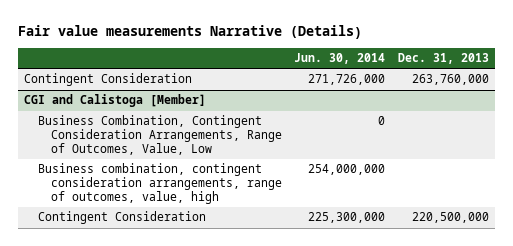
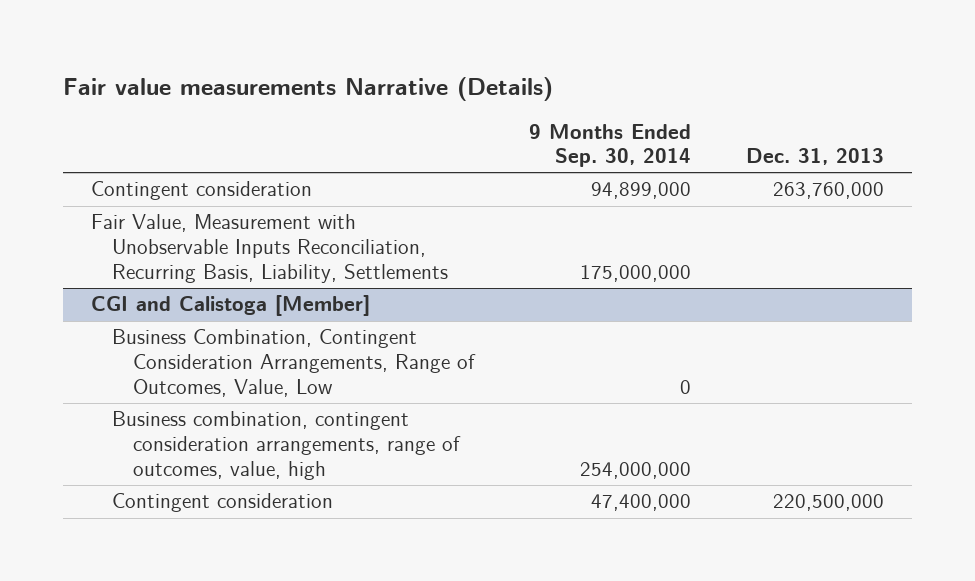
- | Jun. 30, 2014 | Dec. 31, 2013
+ | 9 Months Ended Sep. 30, 2014 | Dec. 31, 2013
- Contingent Consideration | 271,726,000 | 263,760,000
+ Contingent consideration | 94,899,000 | 263,760,000
+ Fair Value, Measurement with Unobservable Inputs Reconciliation, Recurring Basis, Liability, Settlements | 175,000,000 |
@ CGI and Calistoga [Member]
- Contingent Consideration | 225,300,000 | 220,500,000
+ Contingent consideration | 47,400,000 | 220,500,000

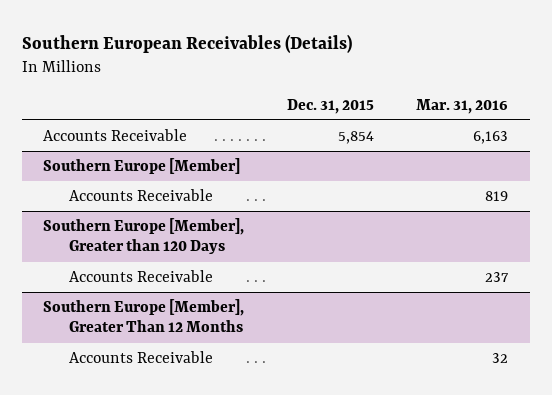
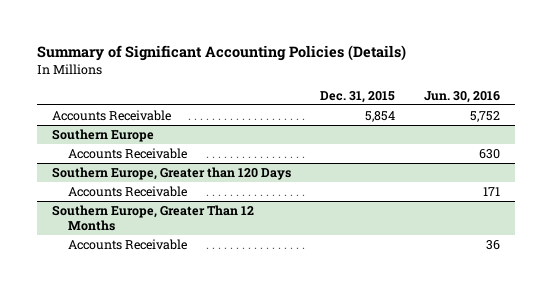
- Southern European Receivables (Details)
+ Summary of Significant Accounting Policies (Details)
- | Dec. 31, 2015 | Mar. 31, 2016
+ | Dec. 31, 2015 | Jun. 30, 2016
- Southern Europe [Member]
+ Southern Europe
- Southern Europe [Member], Greater than 120 Days
+ Southern Europe, Greater than 120 Days
- Southern Europe [Member], Greater Than 12 Months
+ Southern Europe, Greater Than 12 Months

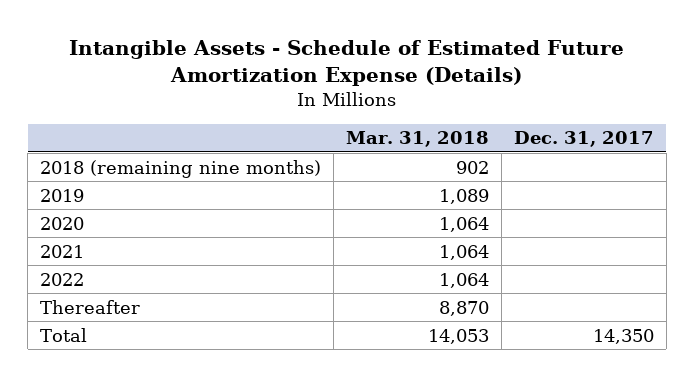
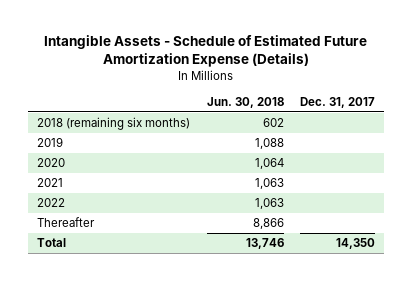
- | Mar. 31, 2018 | Dec. 31, 2017
+ | Jun. 30, 2018 | Dec. 31, 2017
- 2018 (remaining nine months) | 902 |
+ 2018 (remaining six months) | 602 |

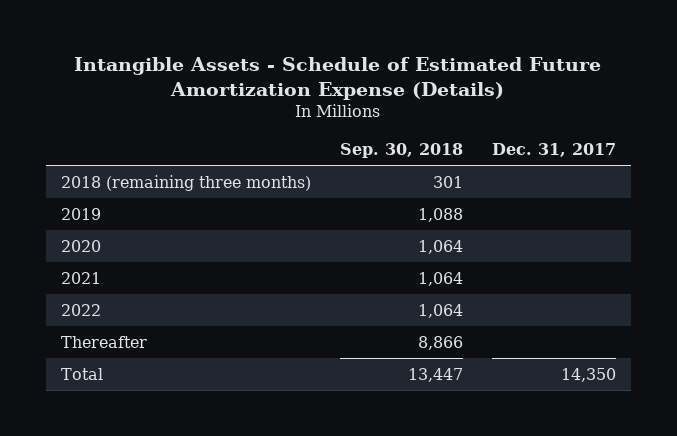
- | Jun. 30, 2018 | Dec. 31, 2017
+ | Sep. 30, 2018 | Dec. 31, 2017
- 2018 (remaining six months) | 602 |
+ 2018 (remaining three months) | 301 |

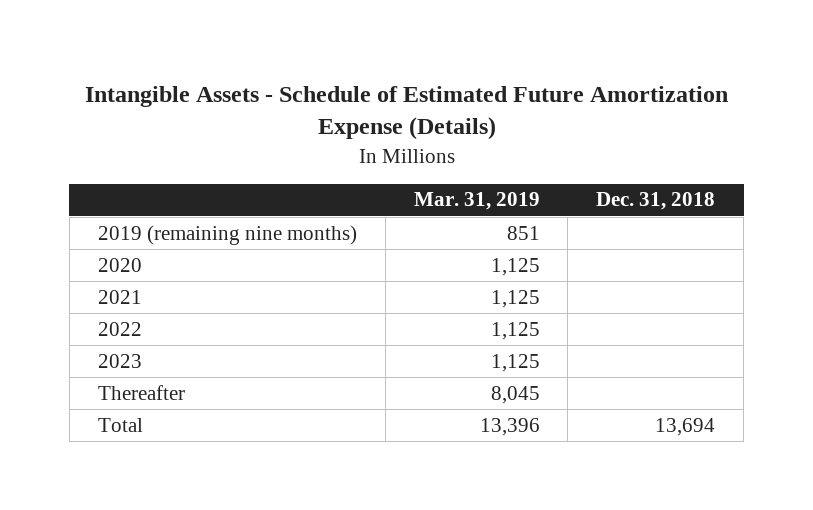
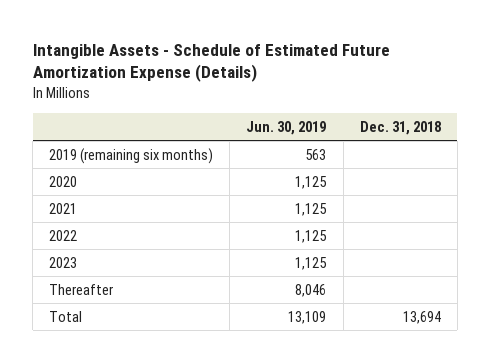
- | Mar. 31, 2019 | Dec. 31, 2018
+ | Jun. 30, 2019 | Dec. 31, 2018
- 2019 (remaining nine months) | 851 |
+ 2019 (remaining six months) | 563 |

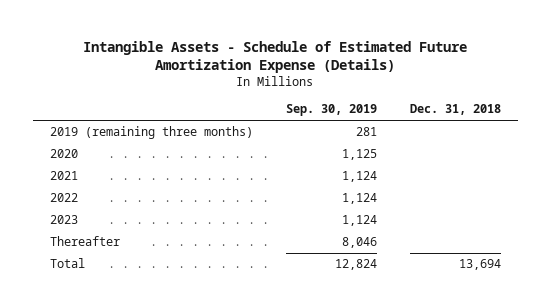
- | Jun. 30, 2019 | Dec. 31, 2018
+ | Sep. 30, 2019 | Dec. 31, 2018
- 2019 (remaining six months) | 563 |
+ 2019 (remaining three months) | 281 |

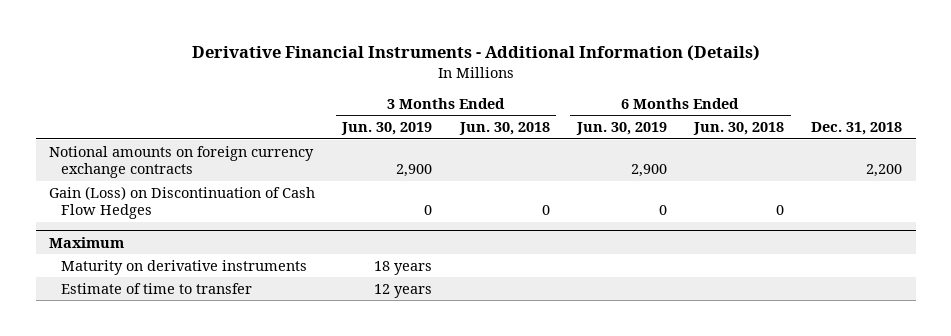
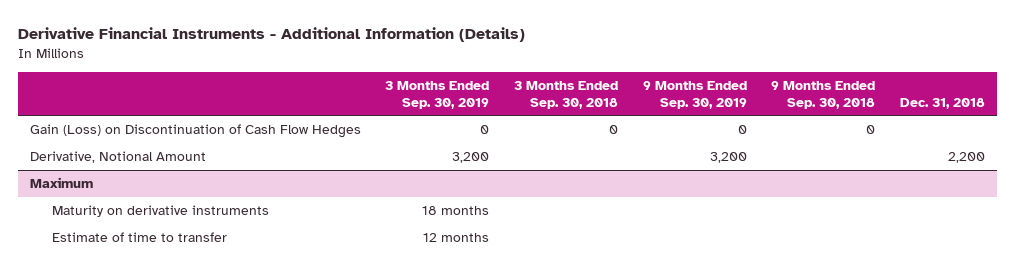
- | 3 Months Ended Jun. 30, 2019 | 3 Months Ended Jun. 30, 2018 | 6 Months Ended Jun. 30, 2019 | 6 Months Ended Jun. 30, 2018 | Dec. 31, 2018
+ | 3 Months Ended Sep. 30, 2019 | 3 Months Ended Sep. 30, 2018 | 9 Months Ended Sep. 30, 2019 | 9 Months Ended Sep. 30, 2018 | Dec. 31, 2018
- Notional amounts on foreign currency exchange contracts | 2,900 | | 2,900 | | 2,200
+ Derivative, Notional Amount | 3,200 | | 3,200 | | 2,200

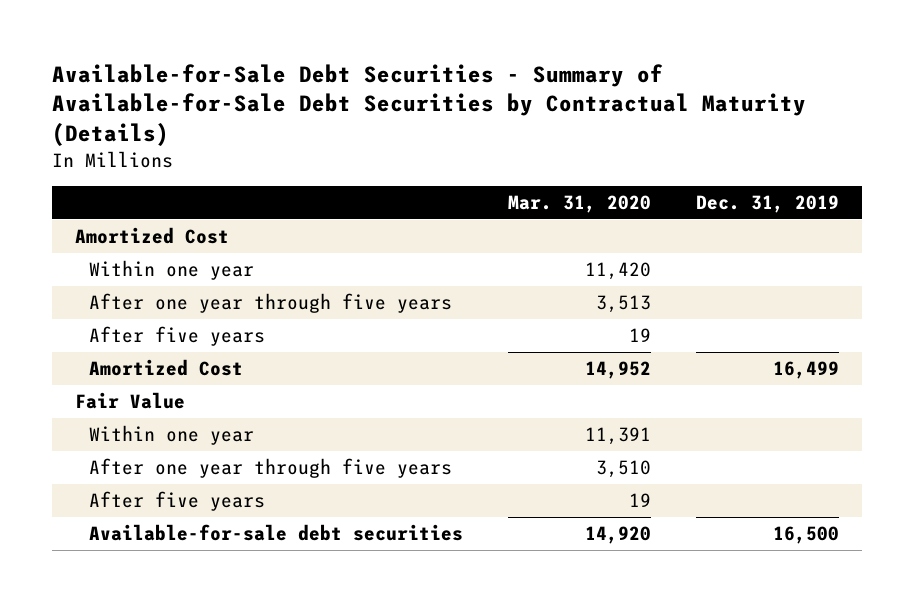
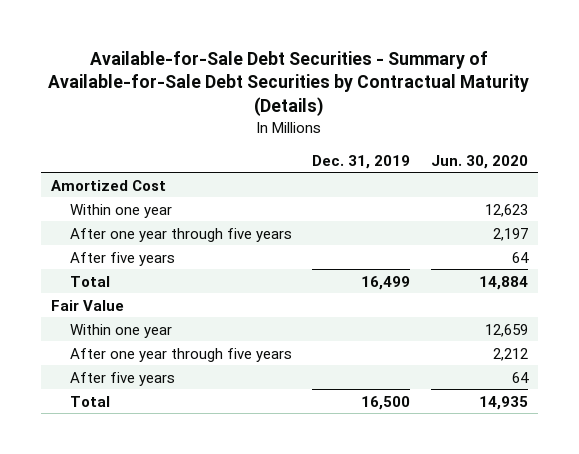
- | Mar. 31, 2020 | Dec. 31, 2019
+ | Dec. 31, 2019 | Jun. 30, 2020
- Amortized Cost | 14,952 | 16,499
+ Total | 16,499 | 14,884
- Available-for-sale debt securities | 14,920 | 16,500
+ Total | 16,500 | 14,935

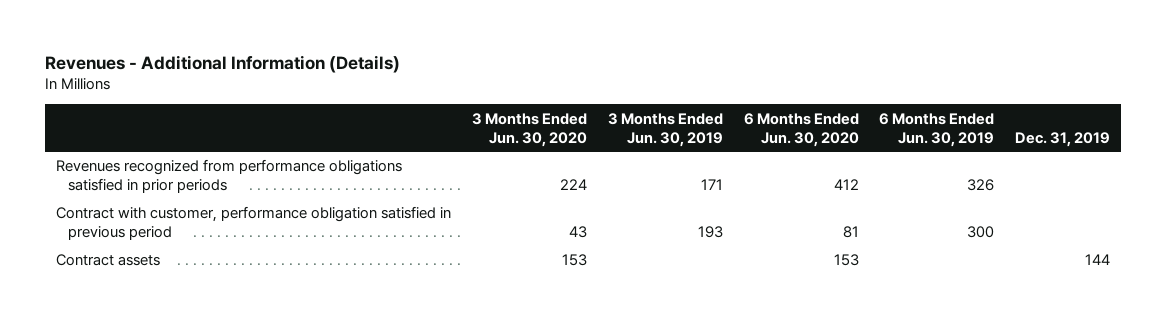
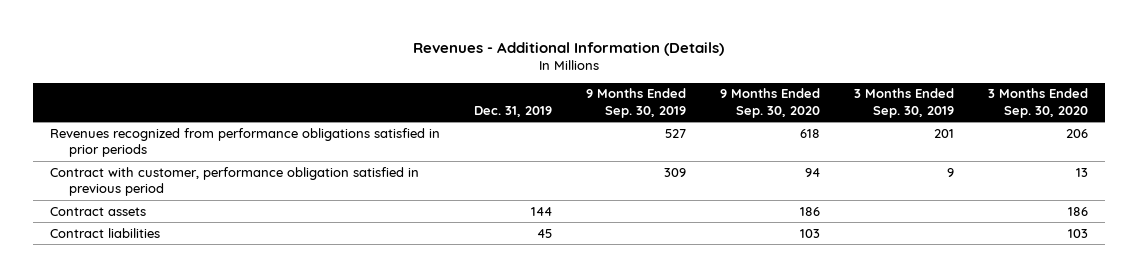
- | 3 Months Ended Jun. 30, 2020 | 3 Months Ended Jun. 30, 2019 | 6 Months Ended Jun. 30, 2020 | 6 Months Ended Jun. 30, 2019 | Dec. 31, 2019
+ | Dec. 31, 2019 | 9 Months Ended Sep. 30, 2019 | 9 Months Ended Sep. 30, 2020 | 3 Months Ended Sep. 30, 2019 | 3 Months Ended Sep. 30, 2020
+ Contract liabilities | 45 | | 103 | | 103

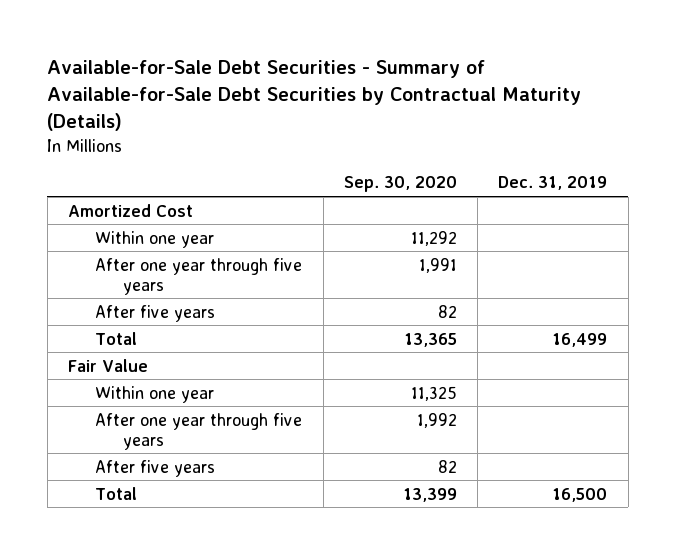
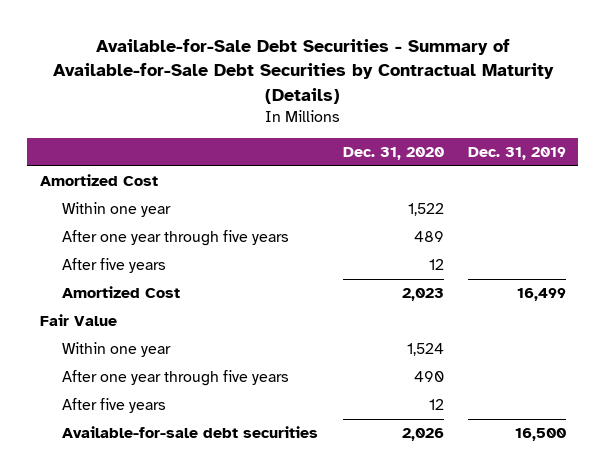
- | Sep. 30, 2020 | Dec. 31, 2019
+ | Dec. 31, 2020 | Dec. 31, 2019
- Total | 13,365 | 16,499
+ Amortized Cost | 2,023 | 16,499
- Total | 13,399 | 16,500
+ Available-for-sale debt securities | 2,026 | 16,500

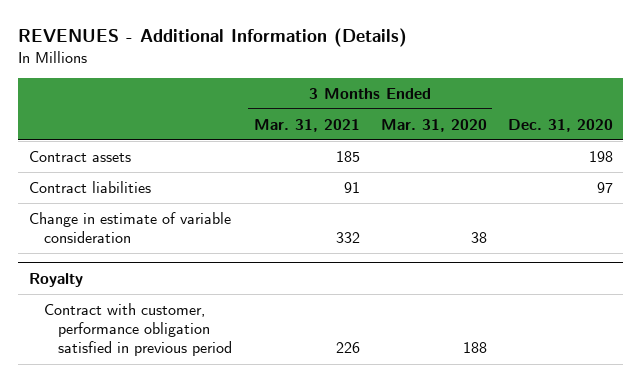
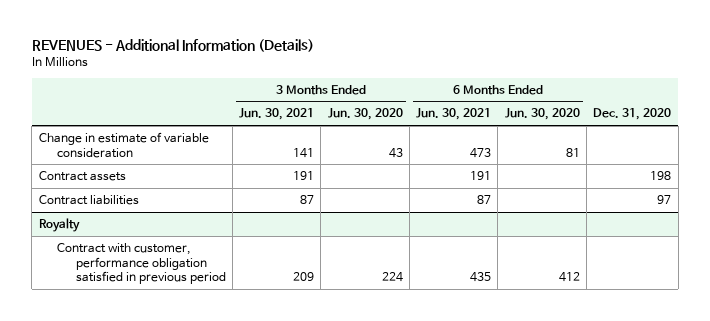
- | 3 Months Ended Mar. 31, 2021 | 3 Months Ended Mar. 31, 2020 | Dec. 31, 2020
+ | 3 Months Ended Jun. 30, 2021 | 3 Months Ended Jun. 30, 2020 | 6 Months Ended Jun. 30, 2021 | 6 Months Ended Jun. 30, 2020 | Dec. 31, 2020
moved up: Change in estimate of variable consideration | 141 | 43 | 473 | 81 |

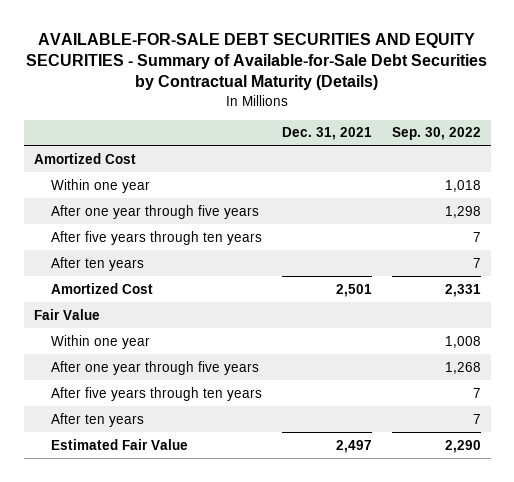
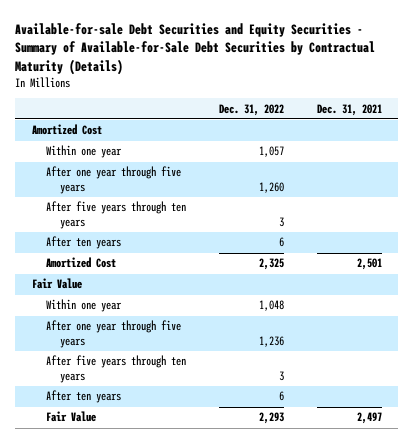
- AVAILABLE-FOR-SALE DEBT SECURITIES AND EQUITY SECURITIES - Summary of Available-for-Sale Debt Securities by Contractual Maturity (Details)
+ Available-for-sale Debt Securities and Equity Securities - Summary of Available-for-Sale Debt Securities by Contractual Maturity (Details)
- | Dec. 31, 2021 | Sep. 30, 2022
+ | Dec. 31, 2022 | Dec. 31, 2021
- Estimated Fair Value | 2,497 | 2,290
+ Fair Value | 2,293 | 2,497

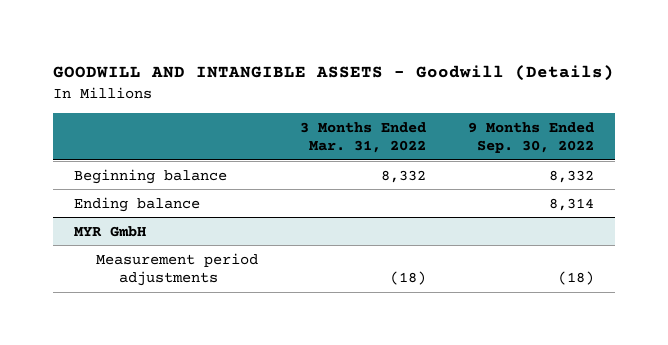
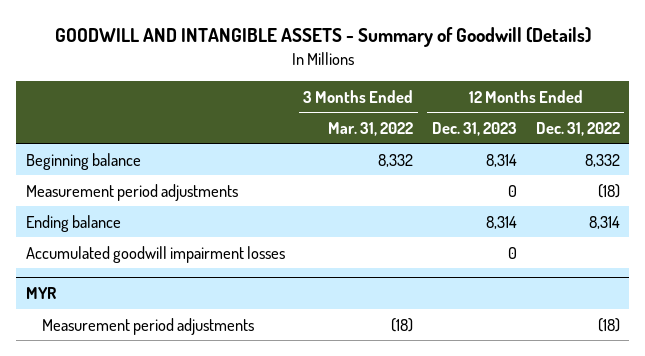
- GOODWILL AND INTANGIBLE ASSETS - Goodwill (Details)
+ GOODWILL AND INTANGIBLE ASSETS - Summary of Goodwill (Details)
- | 3 Months Ended Mar. 31, 2022 | 9 Months Ended Sep. 30, 2022
+ | 3 Months Ended Mar. 31, 2022 | 12 Months Ended Dec. 31, 2023 | 12 Months Ended Dec. 31, 2022
+ Measurement period adjustments | | 0 | (18)
- MYR GmbH
+ Accumulated goodwill impairment losses | | 0 |
+ MYR

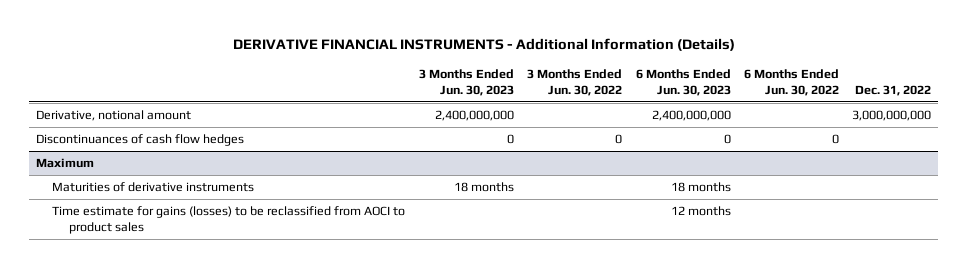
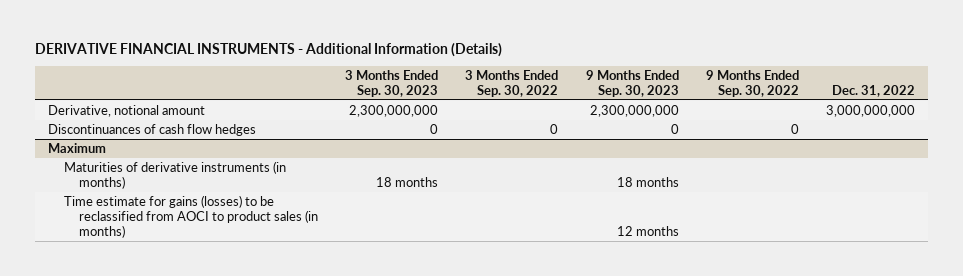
- | 3 Months Ended Jun. 30, 2023 | 3 Months Ended Jun. 30, 2022 | 6 Months Ended Jun. 30, 2023 | 6 Months Ended Jun. 30, 2022 | Dec. 31, 2022
+ | 3 Months Ended Sep. 30, 2023 | 3 Months Ended Sep. 30, 2022 | 9 Months Ended Sep. 30, 2023 | 9 Months Ended Sep. 30, 2022 | Dec. 31, 2022
@ Maximum
- Maturities of derivative instruments | 18 months | | 18 months | |
- Time estimate for gains (losses) to be reclassified from AOCI to product sales | | | 12 months | |
+ Maturities of derivative instruments (in months) | 18 months | | 18 months | |
+ Time estimate for gains (losses) to be reclassified from AOCI to product sales (in months) | | | 12 months | |

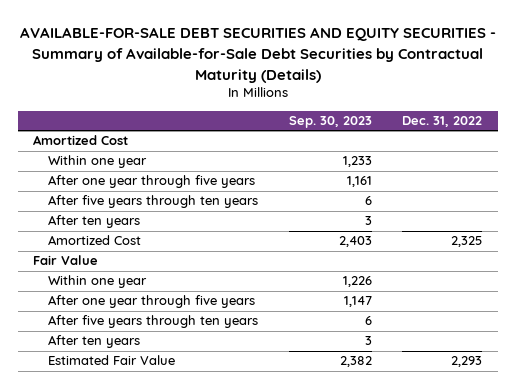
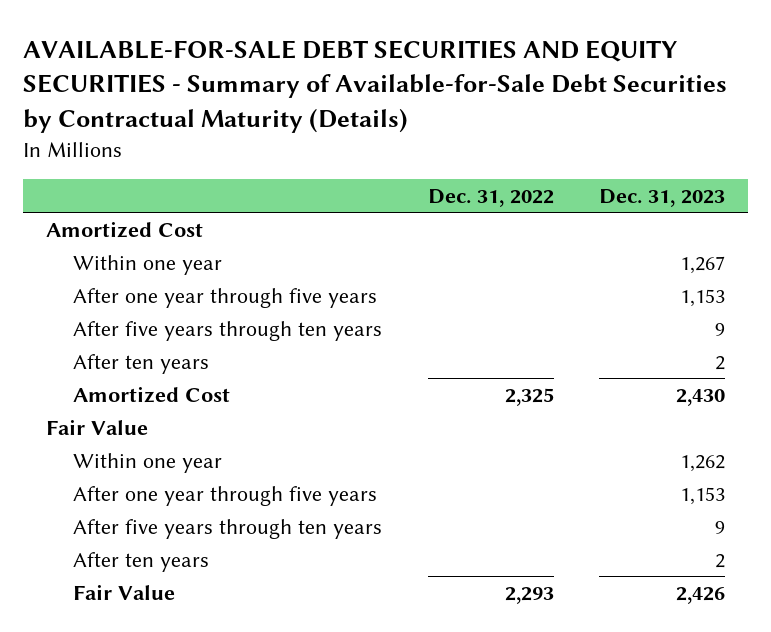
- | Sep. 30, 2023 | Dec. 31, 2022
+ | Dec. 31, 2022 | Dec. 31, 2023
- Estimated Fair Value | 2,382 | 2,293
+ Fair Value | 2,293 | 2,426

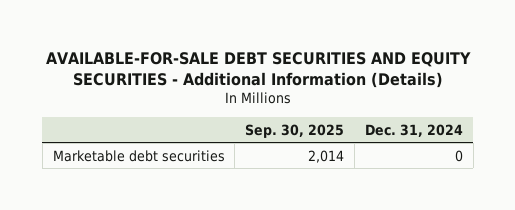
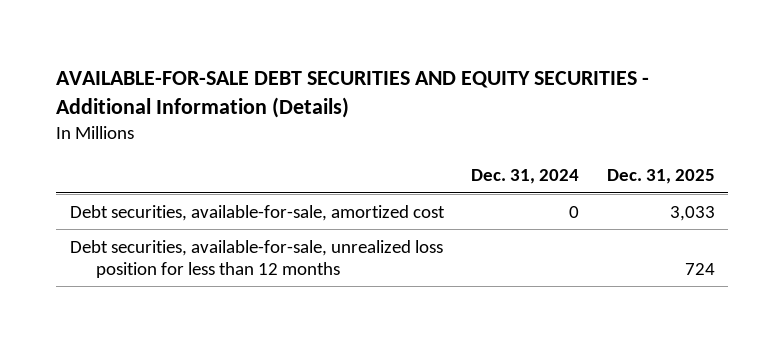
- | Sep. 30, 2025 | Dec. 31, 2024
+ | Dec. 31, 2024 | Dec. 31, 2025
- Marketable debt securities | 2,014 | 0
+ Debt securities, available-for-sale, amortized cost | 0 | 3,033
+ Debt securities, available-for-sale, unrealized loss position for less than 12 months | | 724

